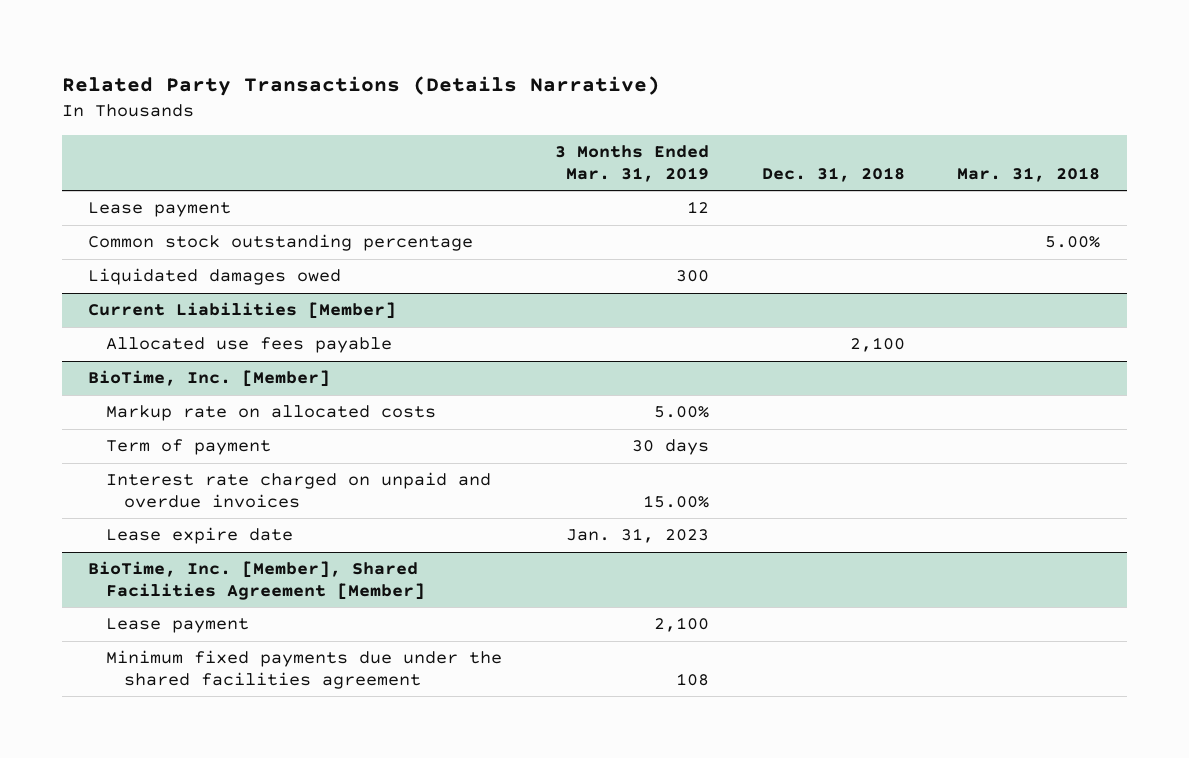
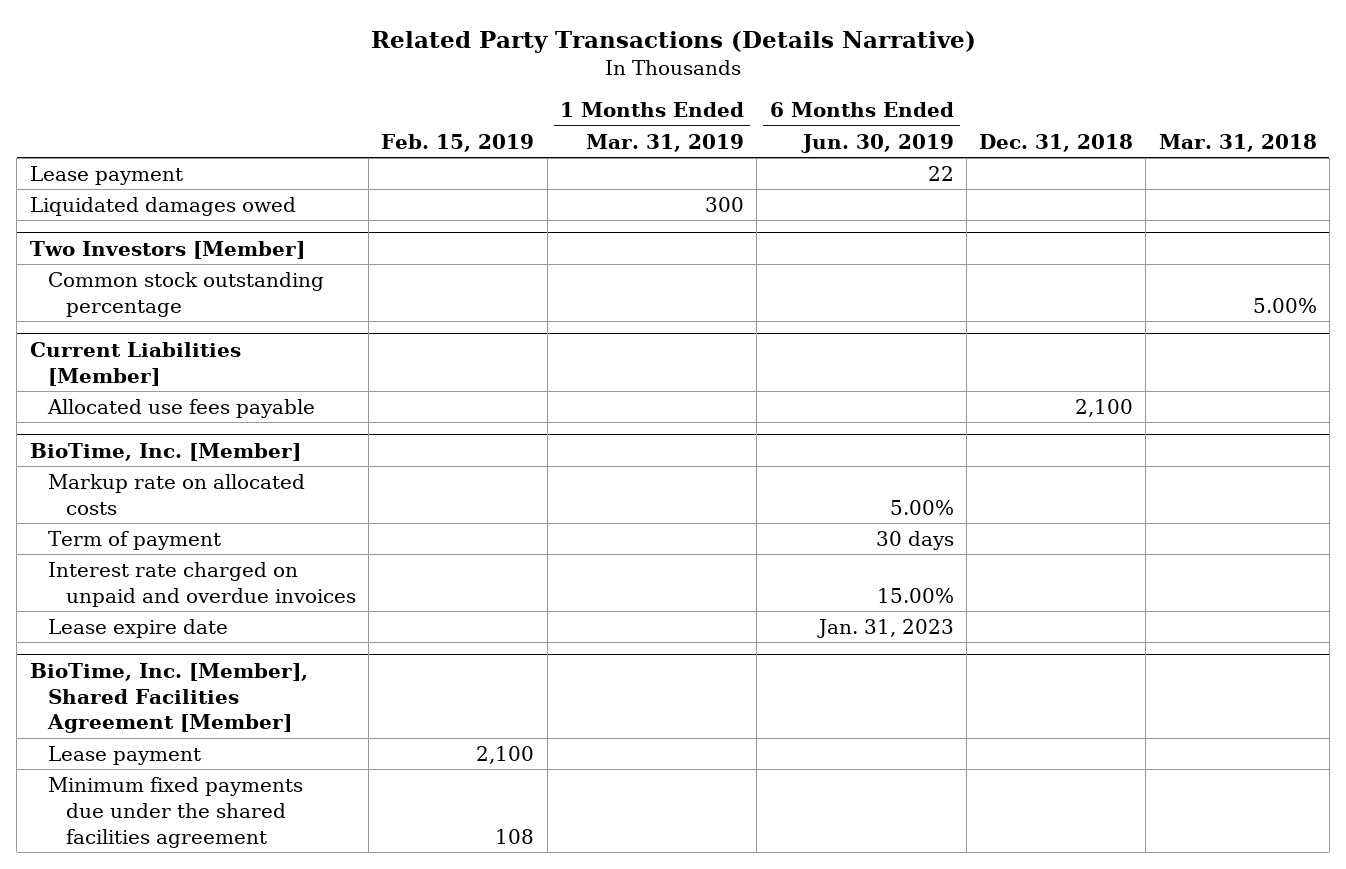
- | 3 Months Ended Mar. 31, 2019 | Dec. 31, 2018 | Mar. 31, 2018
+ | Feb. 15, 2019 | 1 Months Ended Mar. 31, 2019 | 6 Months Ended Jun. 30, 2019 | Dec. 31, 2018 | Mar. 31, 2018
- Common stock outstanding percentage | | | 5.00%
+ Two Investors [Member]
+ Common stock outstanding percentage | | | | | 5.00%

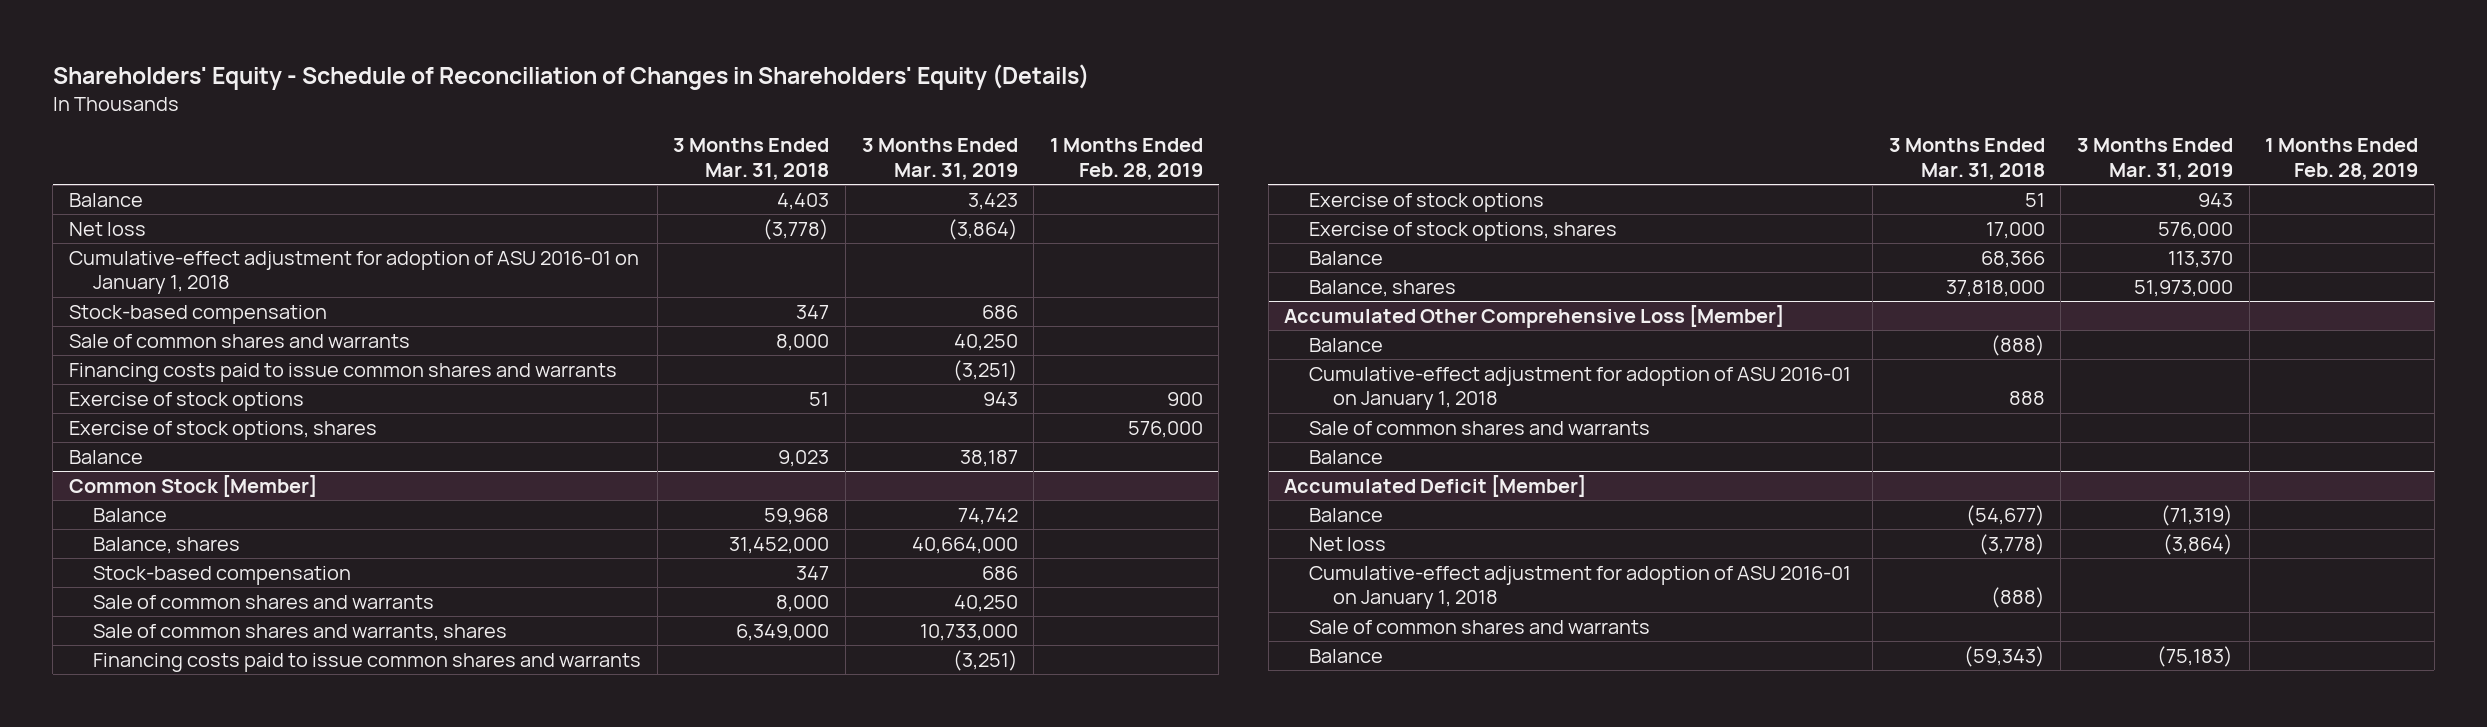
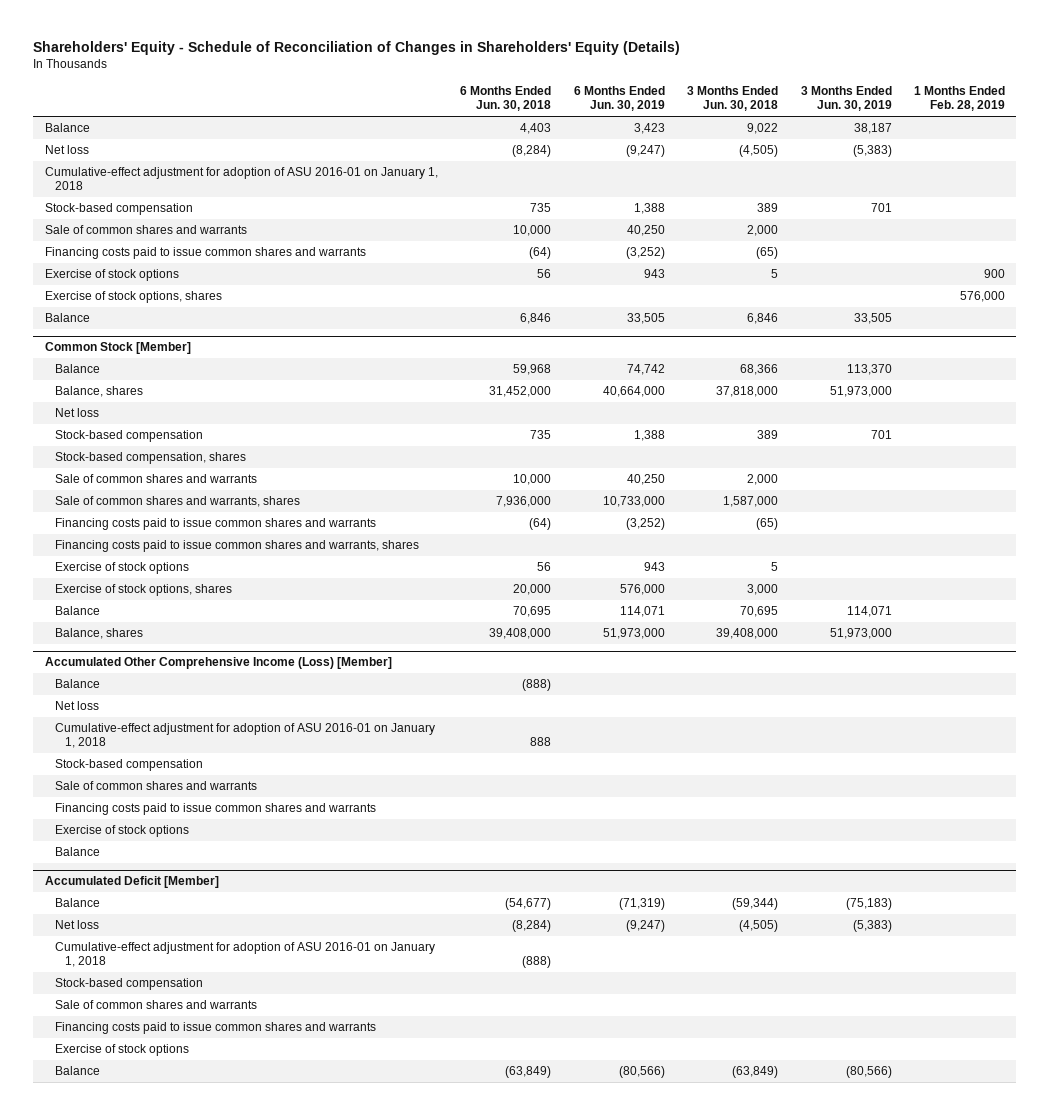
- | 3 Months Ended Mar. 31, 2018 | 3 Months Ended Mar. 31, 2019 | 1 Months Ended Feb. 28, 2019
+ | 6 Months Ended Jun. 30, 2018 | 6 Months Ended Jun. 30, 2019 | 3 Months Ended Jun. 30, 2018 | 3 Months Ended Jun. 30, 2019 | 1 Months Ended Feb. 28, 2019
@ Common Stock [Member]
+ Net loss
+ Stock-based compensation, shares
+ Financing costs paid to issue common shares and warrants, shares
- Accumulated Other Comprehensive Loss [Member]
+ Accumulated Other Comprehensive Income (Loss) [Member]
+ Net loss
+ Stock-based compensation
+ Financing costs paid to issue common shares and warrants
+ Exercise of stock options
@ Accumulated Deficit [Member]
+ Stock-based compensation
+ Financing costs paid to issue common shares and warrants
+ Exercise of stock options

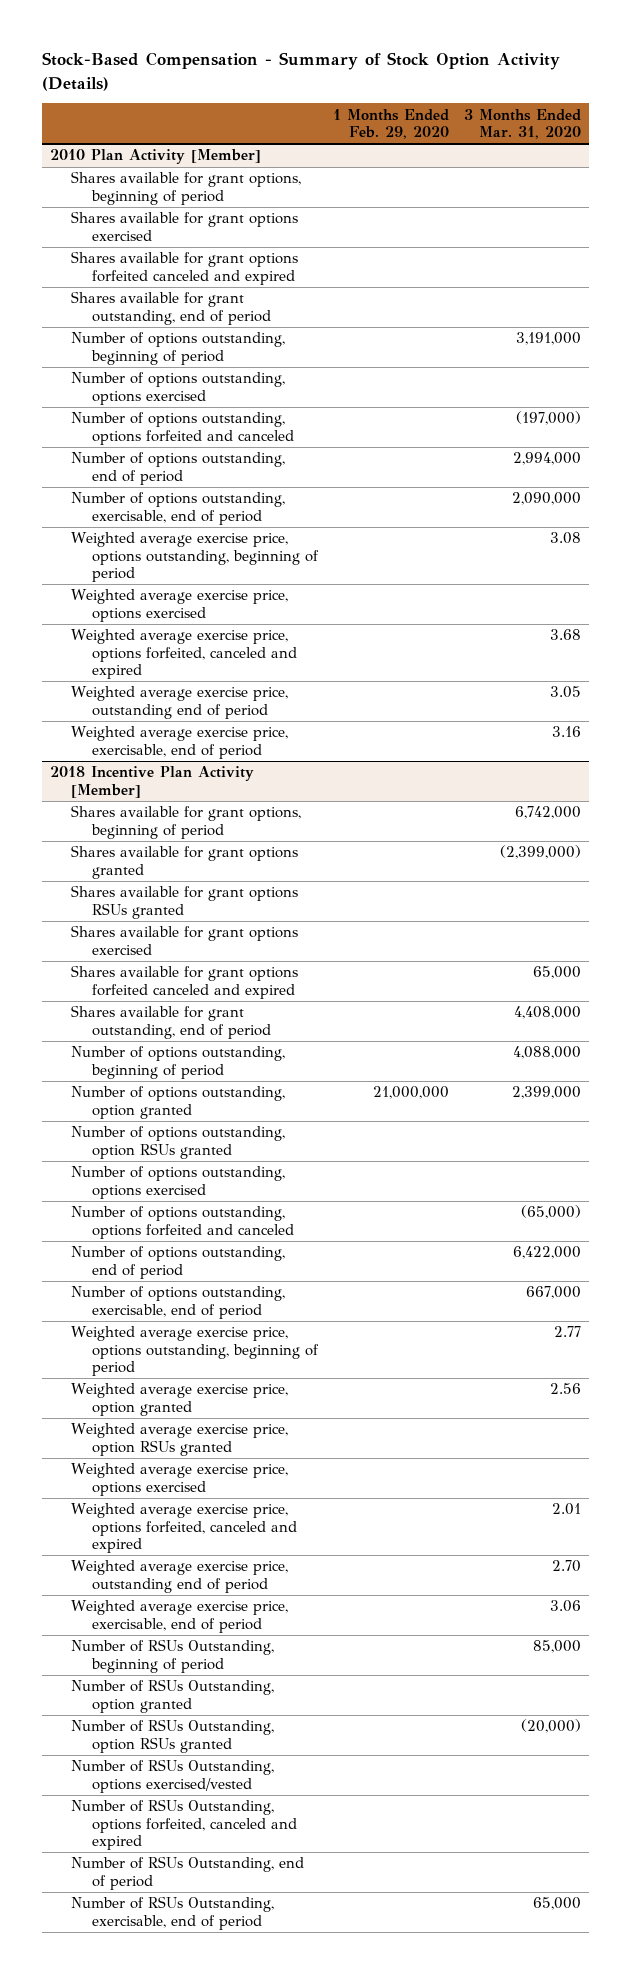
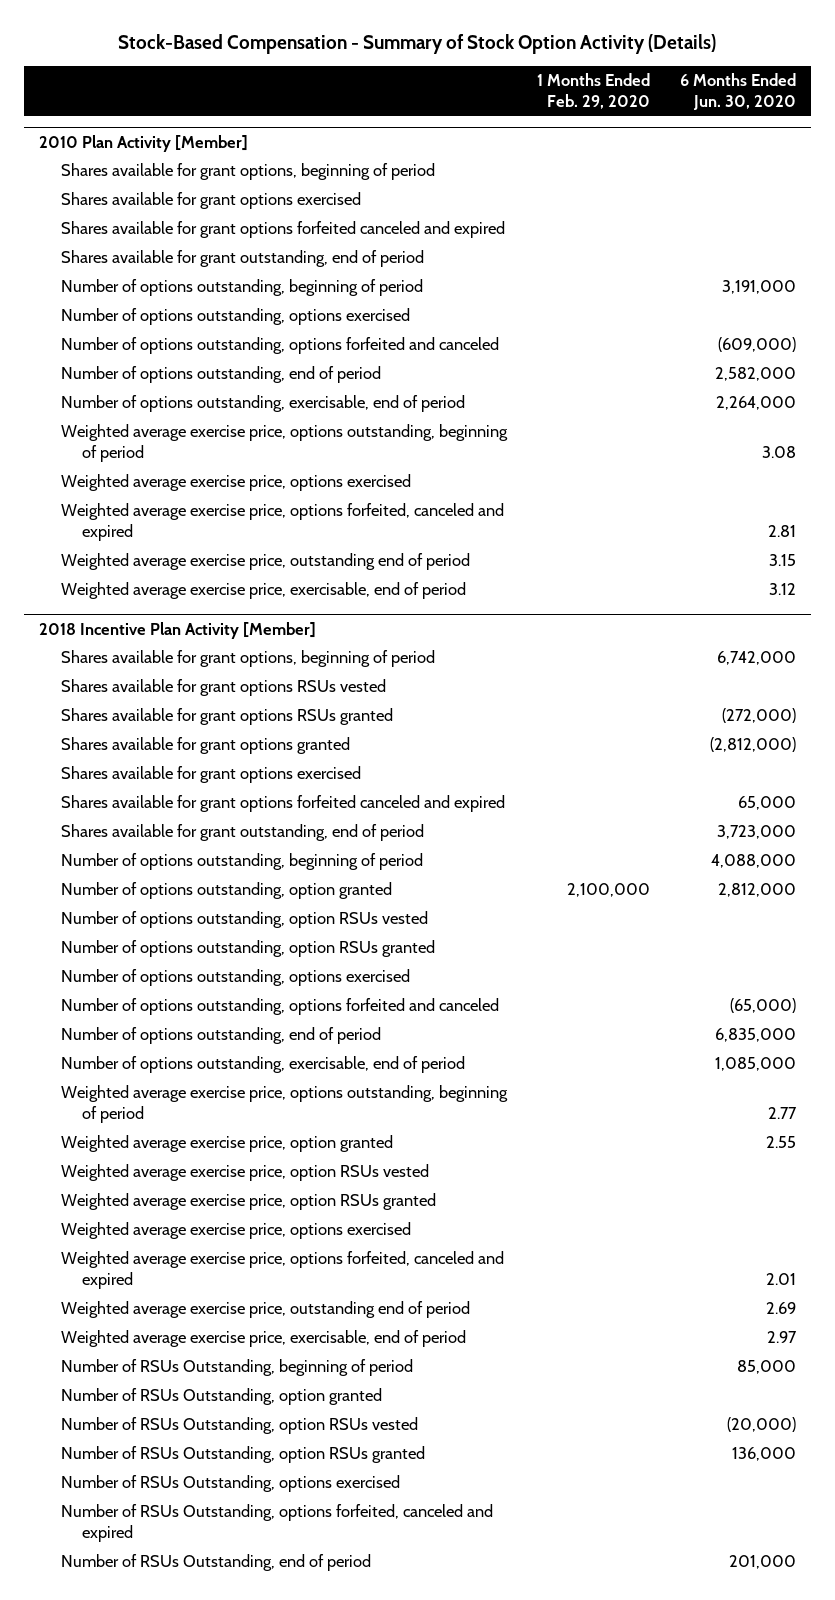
- | 1 Months Ended Feb. 29, 2020 | 3 Months Ended Mar. 31, 2020
+ | 1 Months Ended Feb. 29, 2020 | 6 Months Ended Jun. 30, 2020
@ 2018 Incentive Plan Activity [Member]
+ Shares available for grant options RSUs vested
moved down: Shares available for grant options granted | | (2,812,000)
- Number of options outstanding, option granted | 21,000,000 | 2,399,000
+ Number of options outstanding, option granted | 2,100,000 | 2,812,000
+ Number of options outstanding, option RSUs vested
+ Weighted average exercise price, option RSUs vested
+ Number of RSUs Outstanding, option RSUs vested | | (20,000)
- Number of RSUs Outstanding, options exercised/vested
+ Number of RSUs Outstanding, options exercised
- Number of RSUs Outstanding, exercisable, end of period | | 65,000

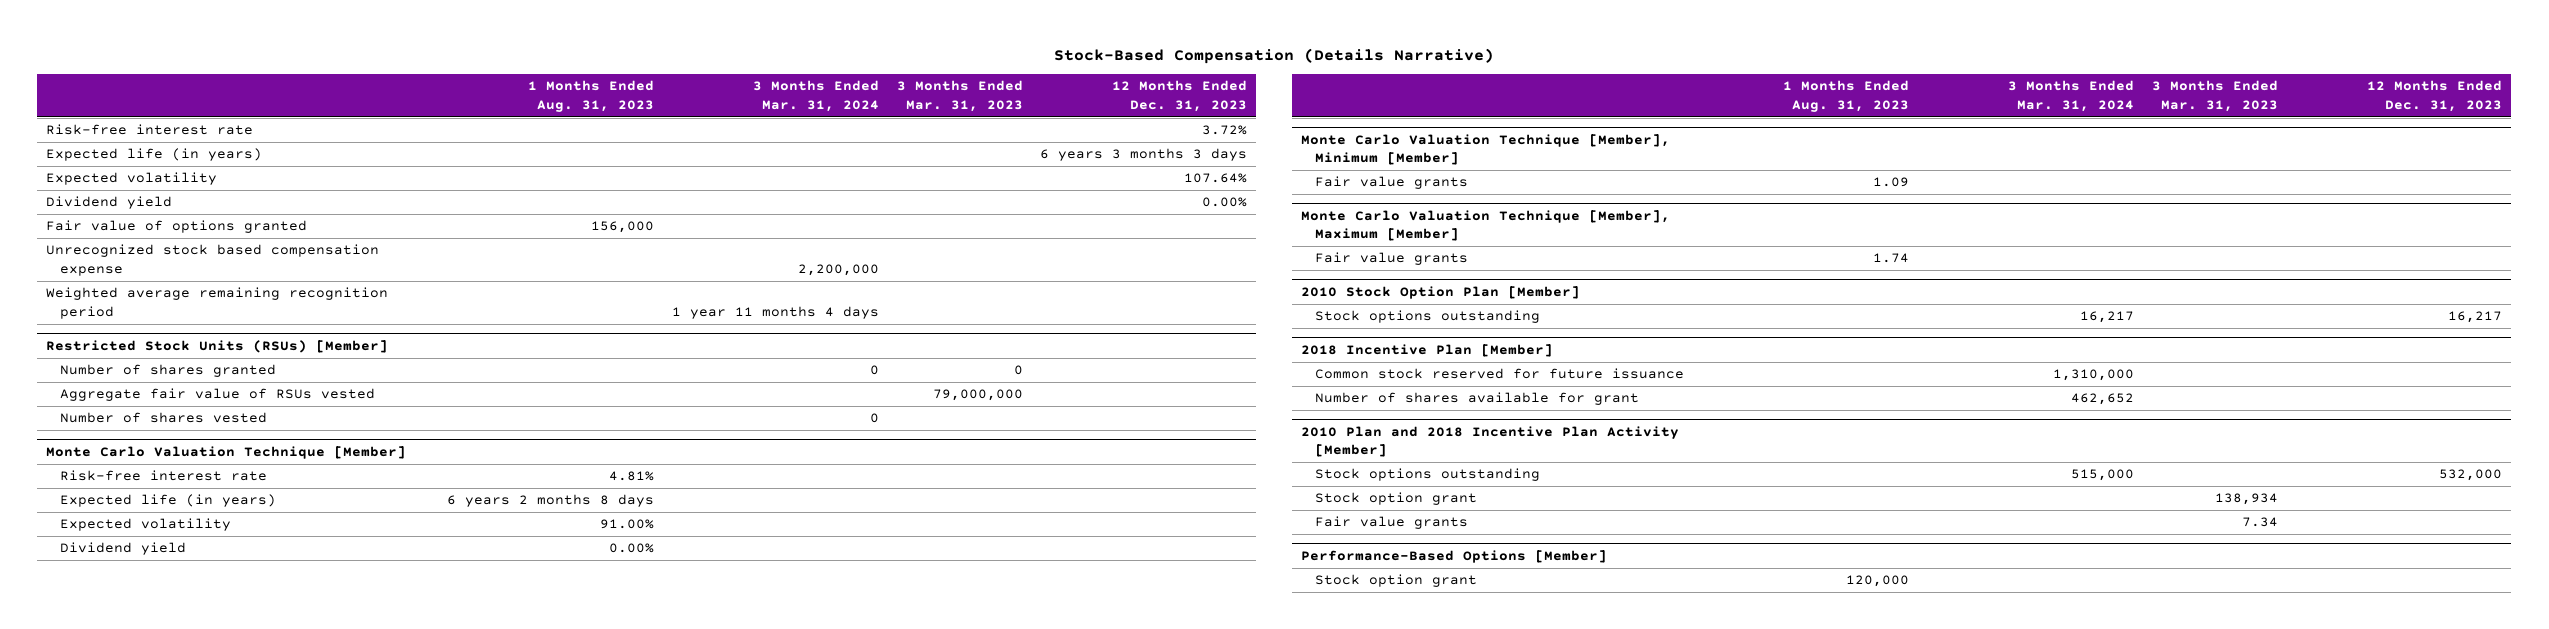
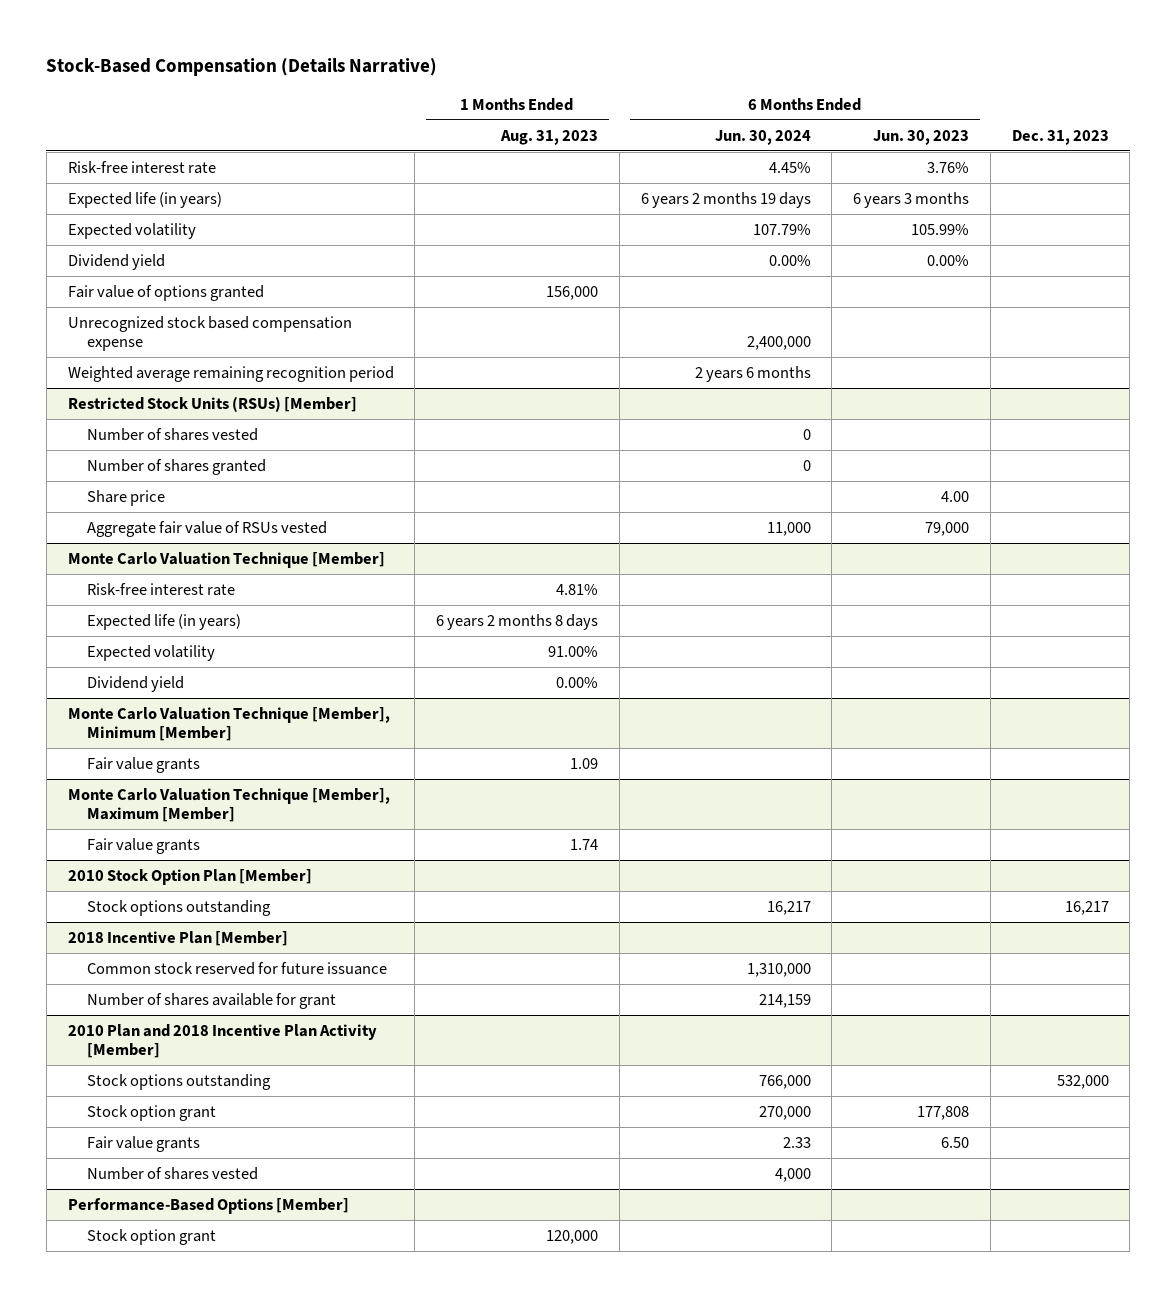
- | 1 Months Ended Aug. 31, 2023 | 3 Months Ended Mar. 31, 2024 | 3 Months Ended Mar. 31, 2023 | 12 Months Ended Dec. 31, 2023
+ | 1 Months Ended Aug. 31, 2023 | 6 Months Ended Jun. 30, 2024 | 6 Months Ended Jun. 30, 2023 | Dec. 31, 2023
@ Restricted Stock Units (RSUs) [Member]
moved up: Number of shares vested | | 0 | |
+ Share price | | | 4.00 |
@ 2010 Plan and 2018 Incentive Plan Activity [Member]
+ Number of shares vested | | 4,000 | |

